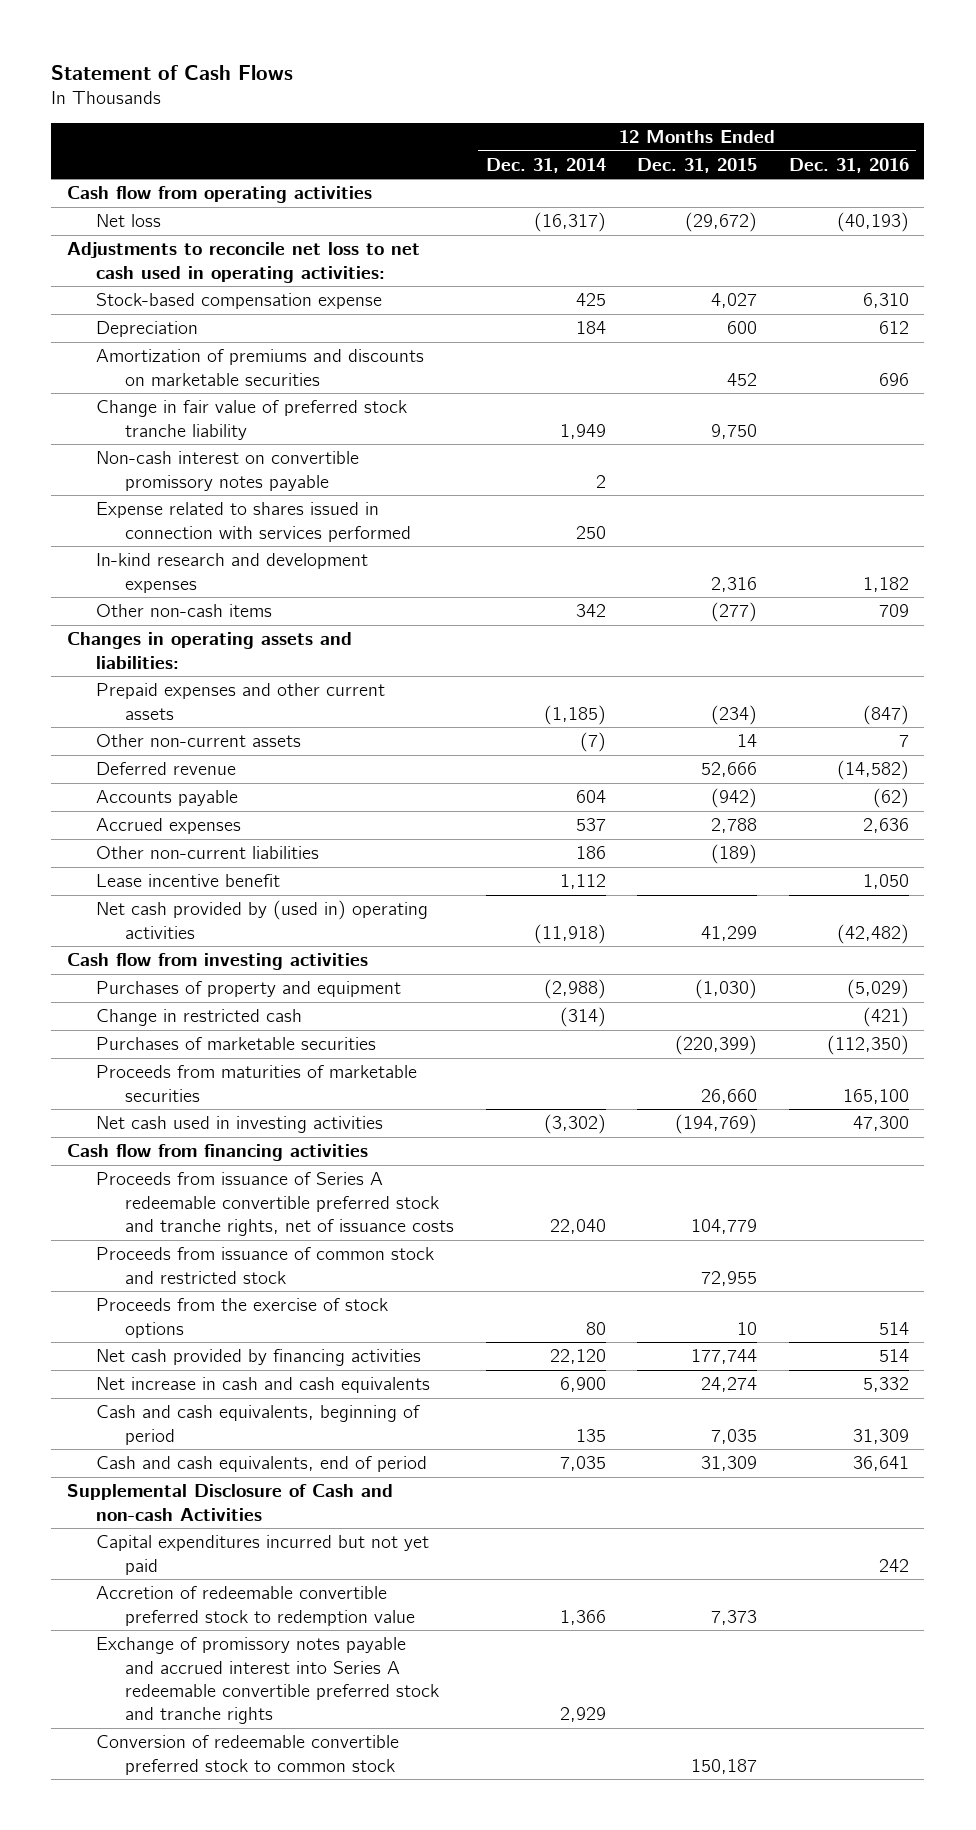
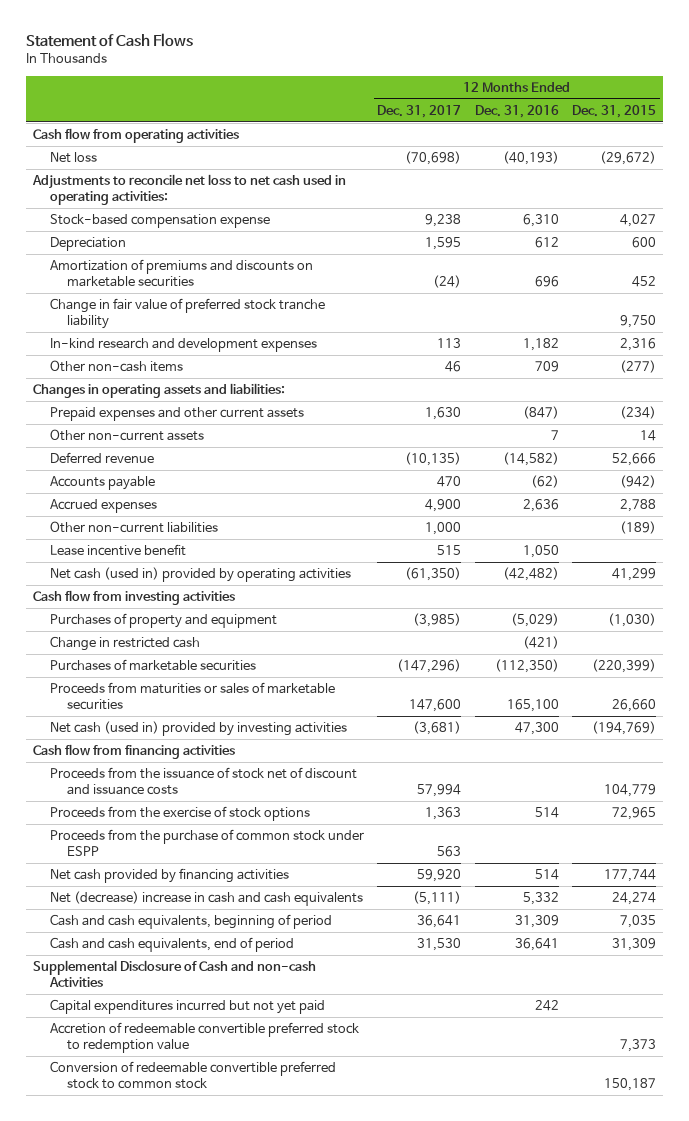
- | 12 Months Ended Dec. 31, 2014 | 12 Months Ended Dec. 31, 2015 | 12 Months Ended Dec. 31, 2016
+ | 12 Months Ended Dec. 31, 2017 | 12 Months Ended Dec. 31, 2016 | 12 Months Ended Dec. 31, 2015
- Non-cash interest on convertible promissory notes payable | 2 | |
- Expense related to shares issued in connection with services performed | 250 | |
- Net cash provided by (used in) operating activities | (11,918) | 41,299 | (42,482)
+ Net cash (used in) provided by operating activities | (61,350) | (42,482) | 41,299
- Proceeds from maturities of marketable securities | | 26,660 | 165,100
- Net cash used in investing activities | (3,302) | (194,769) | 47,300
+ Proceeds from maturities or sales of marketable securities | 147,600 | 165,100 | 26,660
+ Net cash (used in) provided by investing activities | (3,681) | 47,300 | (194,769)
- Proceeds from issuance of Series A redeemable convertible preferred stock and tranche rights, net of issuance costs | 22,040 | 104,779 |
- Proceeds from issuance of common stock and restricted stock | | 72,955 |
- Proceeds from the exercise of stock options | 80 | 10 | 514
+ Proceeds from the issuance of stock net of discount and issuance costs | 57,994 | | 104,779
+ Proceeds from the exercise of stock options | 1,363 | 514 | 72,965
+ Proceeds from the purchase of common stock under ESPP | 563 | |
- Net increase in cash and cash equivalents | 6,900 | 24,274 | 5,332
+ Net (decrease) increase in cash and cash equivalents | (5,111) | 5,332 | 24,274
- Exchange of promissory notes payable and accrued interest into Series A redeemable convertible preferred stock and tranche rights | 2,929 | |

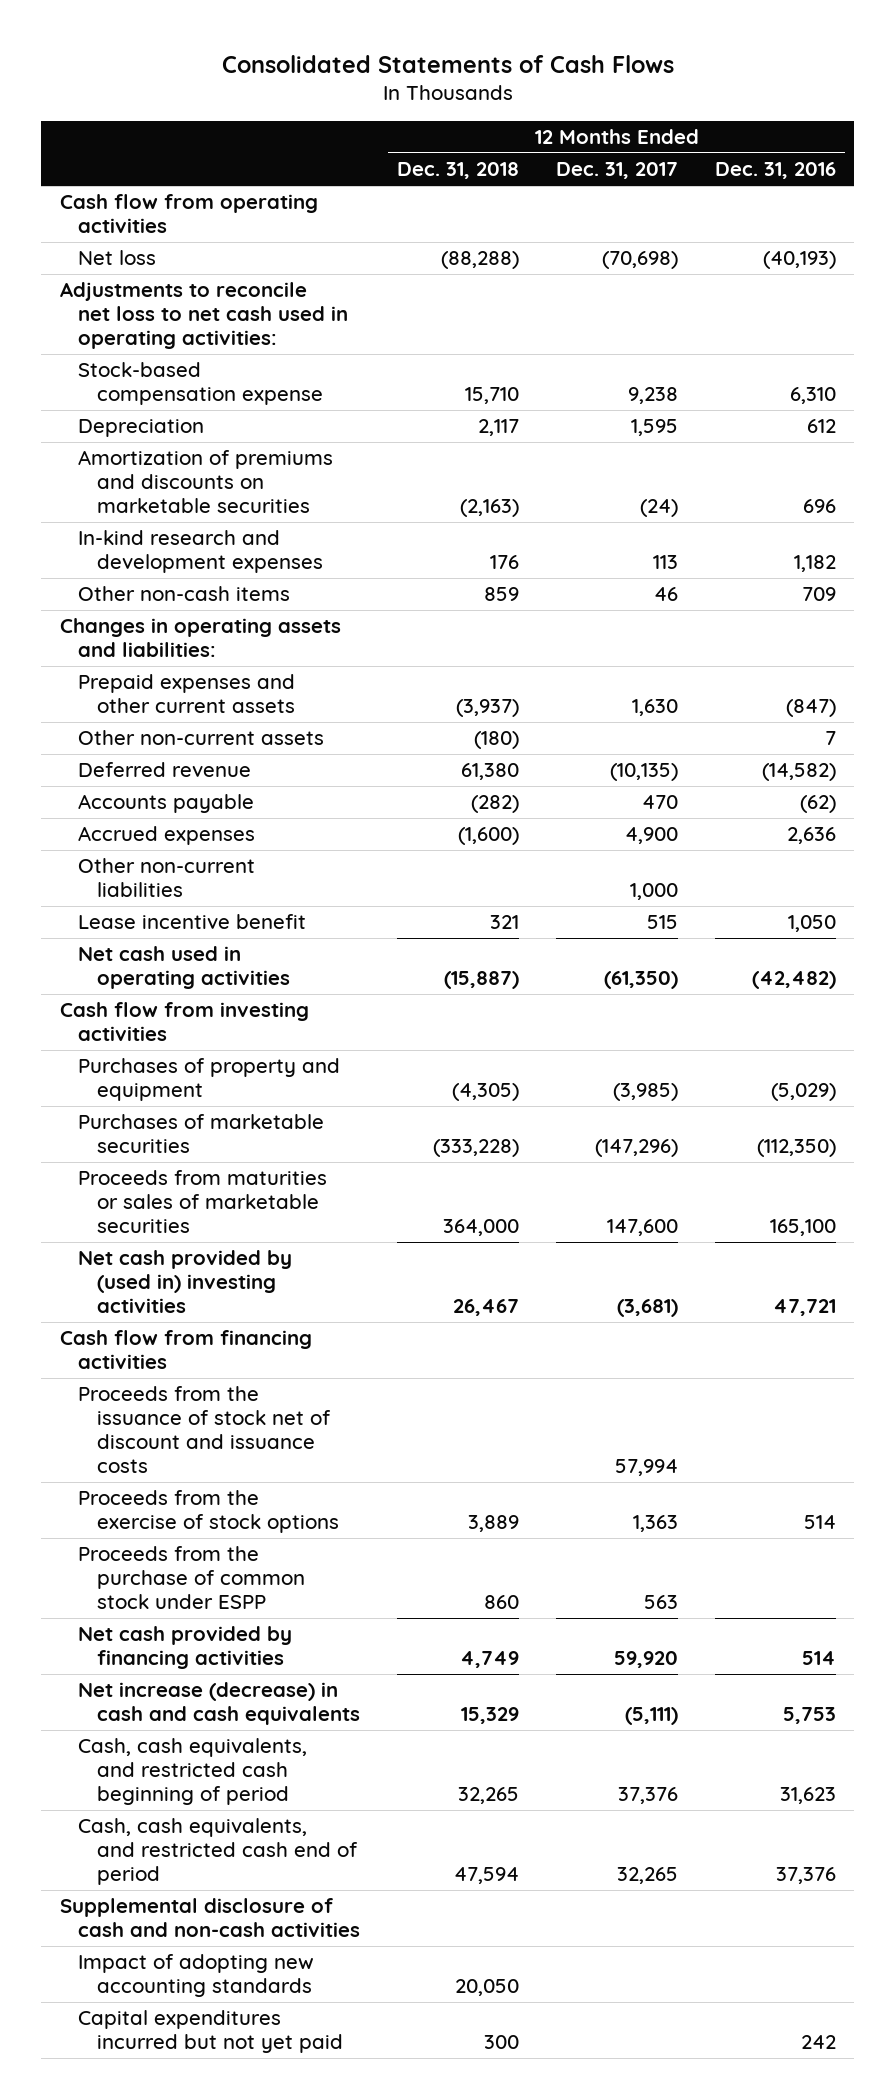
- Statement of Cash Flows
+ Consolidated Statements of Cash Flows
- | 12 Months Ended Dec. 31, 2017 | 12 Months Ended Dec. 31, 2016 | 12 Months Ended Dec. 31, 2015
+ | 12 Months Ended Dec. 31, 2018 | 12 Months Ended Dec. 31, 2017 | 12 Months Ended Dec. 31, 2016
- Change in fair value of preferred stock tranche liability | | | 9,750
- Net cash (used in) provided by operating activities | (61,350) | (42,482) | 41,299
+ Net cash used in operating activities | (15,887) | (61,350) | (42,482)
- Change in restricted cash | | (421) |
- Net cash (used in) provided by investing activities | (3,681) | 47,300 | (194,769)
+ Net cash provided by (used in) investing activities | 26,467 | (3,681) | 47,721
- Net (decrease) increase in cash and cash equivalents | (5,111) | 5,332 | 24,274
- Cash and cash equivalents, beginning of period | 36,641 | 31,309 | 7,035
- Cash and cash equivalents, end of period | 31,530 | 36,641 | 31,309
- Supplemental Disclosure of Cash and non-cash Activities
+ Net increase (decrease) in cash and cash equivalents | 15,329 | (5,111) | 5,753
+ Cash, cash equivalents, and restricted cash beginning of period | 32,265 | 37,376 | 31,623
+ Cash, cash equivalents, and restricted cash end of period | 47,594 | 32,265 | 37,376
+ Supplemental disclosure of cash and non-cash activities
+ Impact of adopting new accounting standards | 20,050 | |
- Accretion of redeemable convertible preferred stock to redemption value | | | 7,373
- Conversion of redeemable convertible preferred stock to common stock | | | 150,187

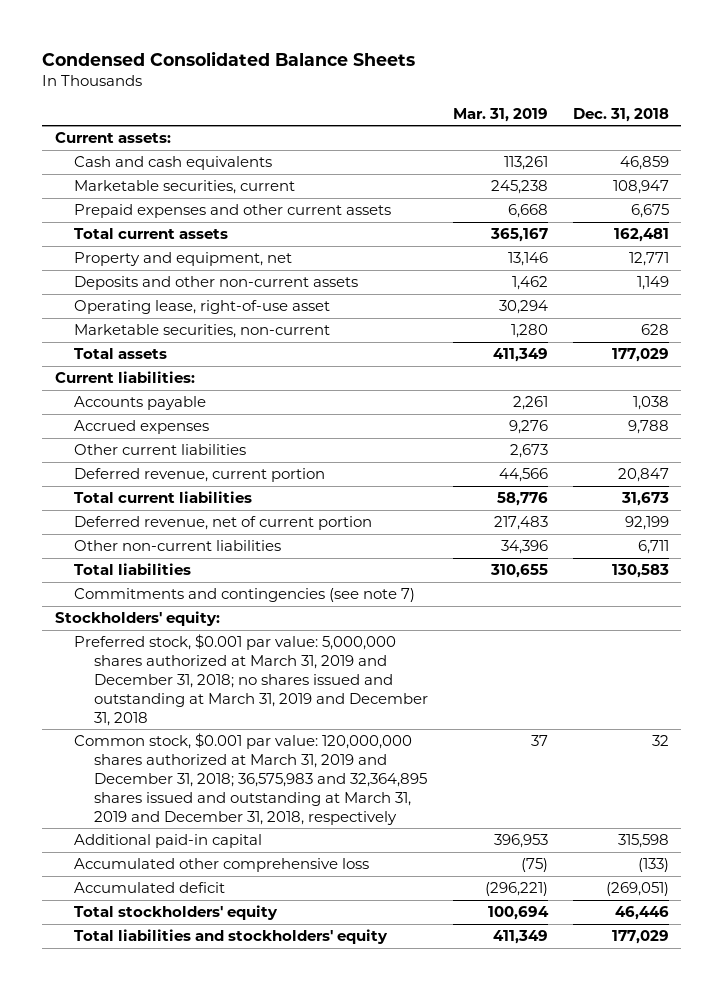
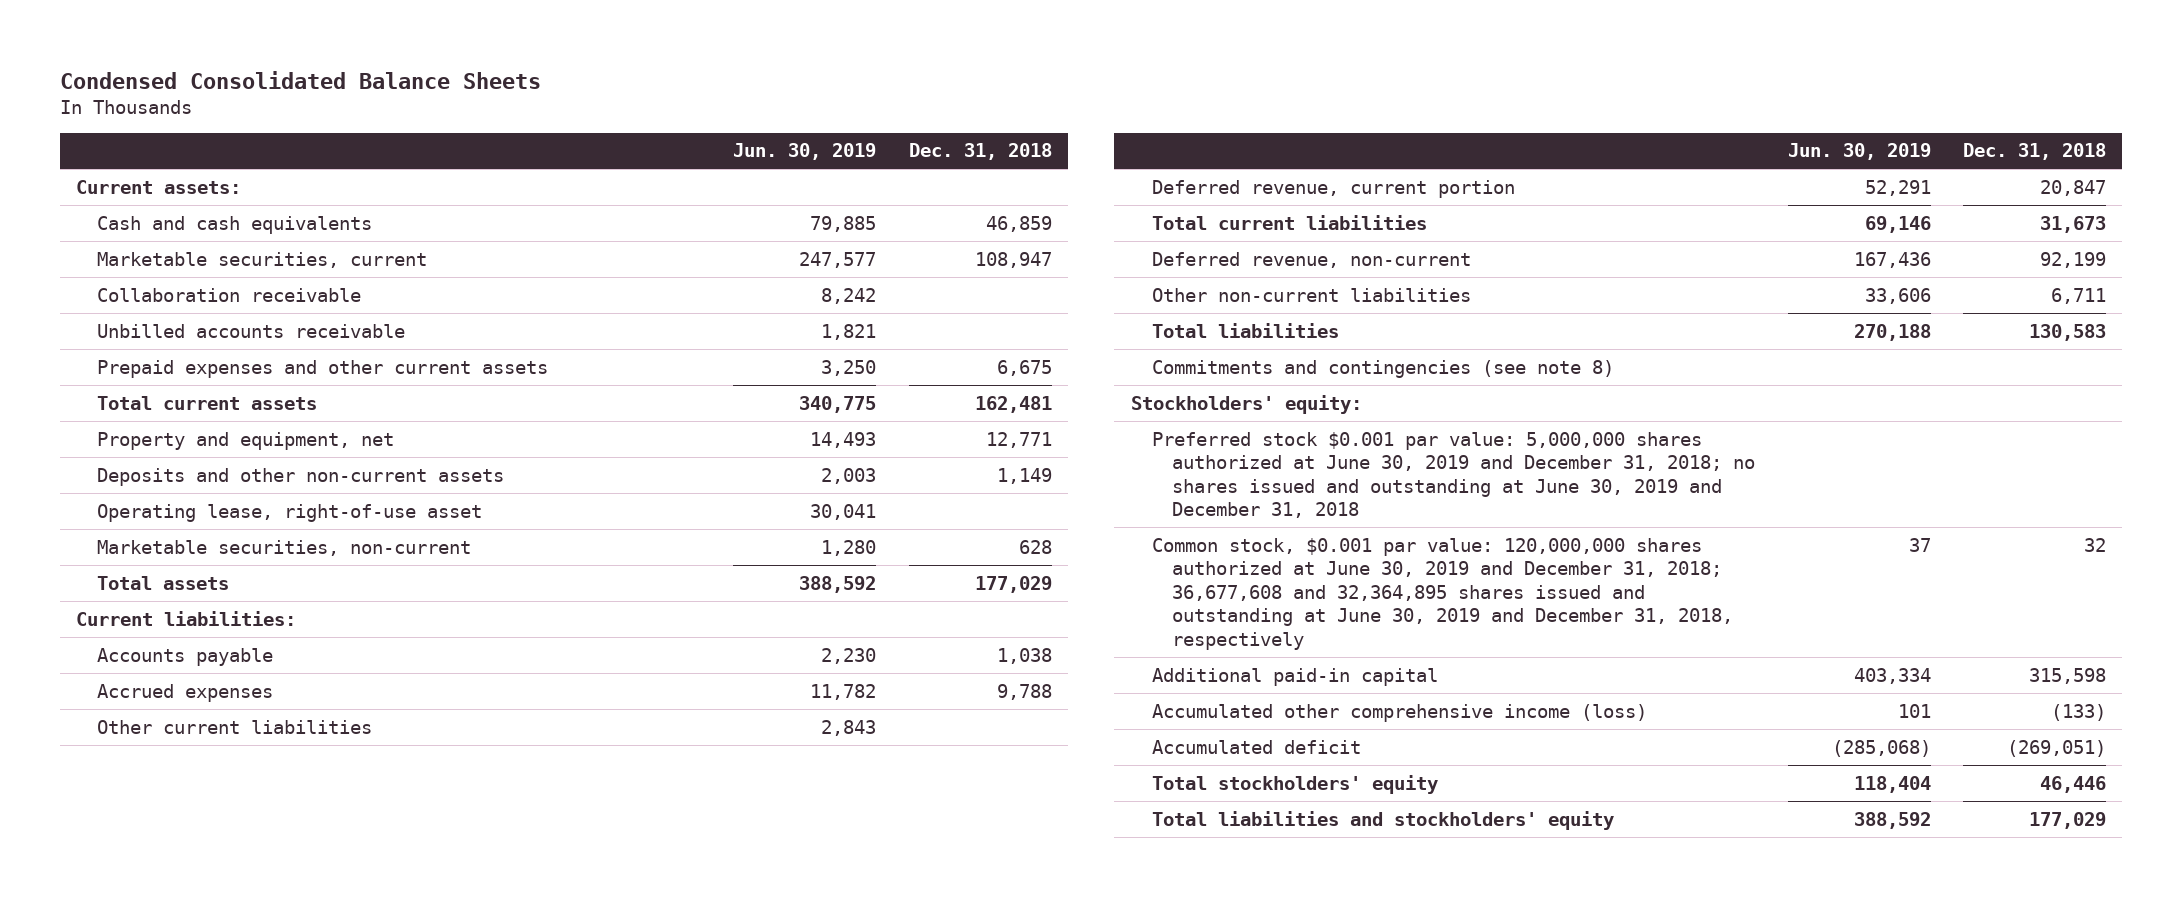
- | Mar. 31, 2019 | Dec. 31, 2018
+ | Jun. 30, 2019 | Dec. 31, 2018
+ Collaboration receivable | 8,242 |
+ Unbilled accounts receivable | 1,821 |
- Deferred revenue, net of current portion | 217,483 | 92,199
+ Deferred revenue, non-current | 167,436 | 92,199
- Commitments and contingencies (see note 7)
+ Commitments and contingencies (see note 8)
- Preferred stock, $0.001 par value: 5,000,000 shares authorized at March 31, 2019 and December 31, 2018; no shares issued and outstanding at March 31, 2019 and December 31, 2018
- Common stock, $0.001 par value: 120,000,000 shares authorized at March 31, 2019 and December 31, 2018; 36,575,983 and 32,364,895 shares issued and outstanding at March 31, 2019 and December 31, 2018, respectively | 37 | 32
+ Preferred stock $0.001 par value: 5,000,000 shares authorized at June 30, 2019 and December 31, 2018; no shares issued and outstanding at June 30, 2019 and December 31, 2018
+ Common stock, $0.001 par value: 120,000,000 shares authorized at June 30, 2019 and December 31, 2018; 36,677,608 and 32,364,895 shares issued and outstanding at June 30, 2019 and December 31, 2018, respectively | 37 | 32
- Accumulated other comprehensive loss | (75) | (133)
+ Accumulated other comprehensive income (loss) | 101 | (133)

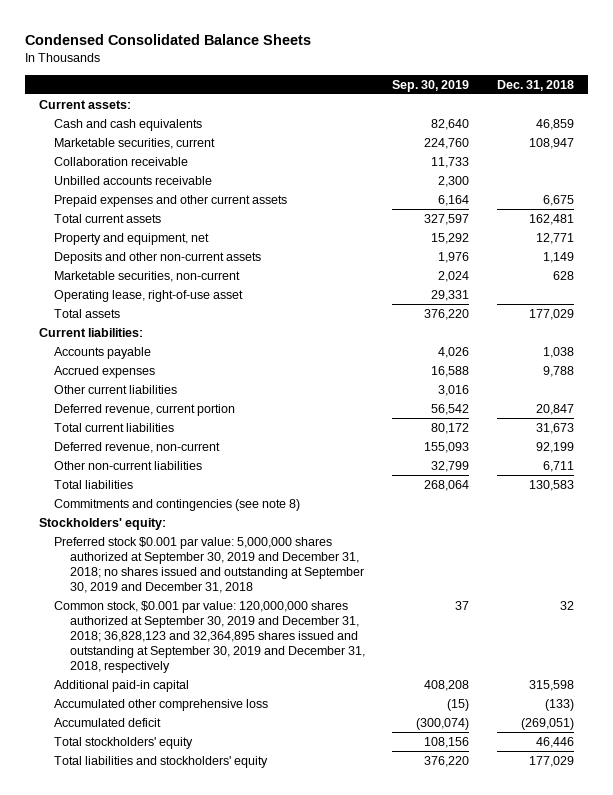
- | Jun. 30, 2019 | Dec. 31, 2018
+ | Sep. 30, 2019 | Dec. 31, 2018
moved down: Operating lease, right-of-use asset | 29,331 |
- Preferred stock $0.001 par value: 5,000,000 shares authorized at June 30, 2019 and December 31, 2018; no shares issued and outstanding at June 30, 2019 and December 31, 2018
- Common stock, $0.001 par value: 120,000,000 shares authorized at June 30, 2019 and December 31, 2018; 36,677,608 and 32,364,895 shares issued and outstanding at June 30, 2019 and December 31, 2018, respectively | 37 | 32
+ Preferred stock $0.001 par value: 5,000,000 shares authorized at September 30, 2019 and December 31, 2018; no shares issued and outstanding at September 30, 2019 and December 31, 2018
+ Common stock, $0.001 par value: 120,000,000 shares authorized at September 30, 2019 and December 31, 2018; 36,828,123 and 32,364,895 shares issued and outstanding at September 30, 2019 and December 31, 2018, respectively | 37 | 32
- Accumulated other comprehensive income (loss) | 101 | (133)
+ Accumulated other comprehensive loss | (15) | (133)

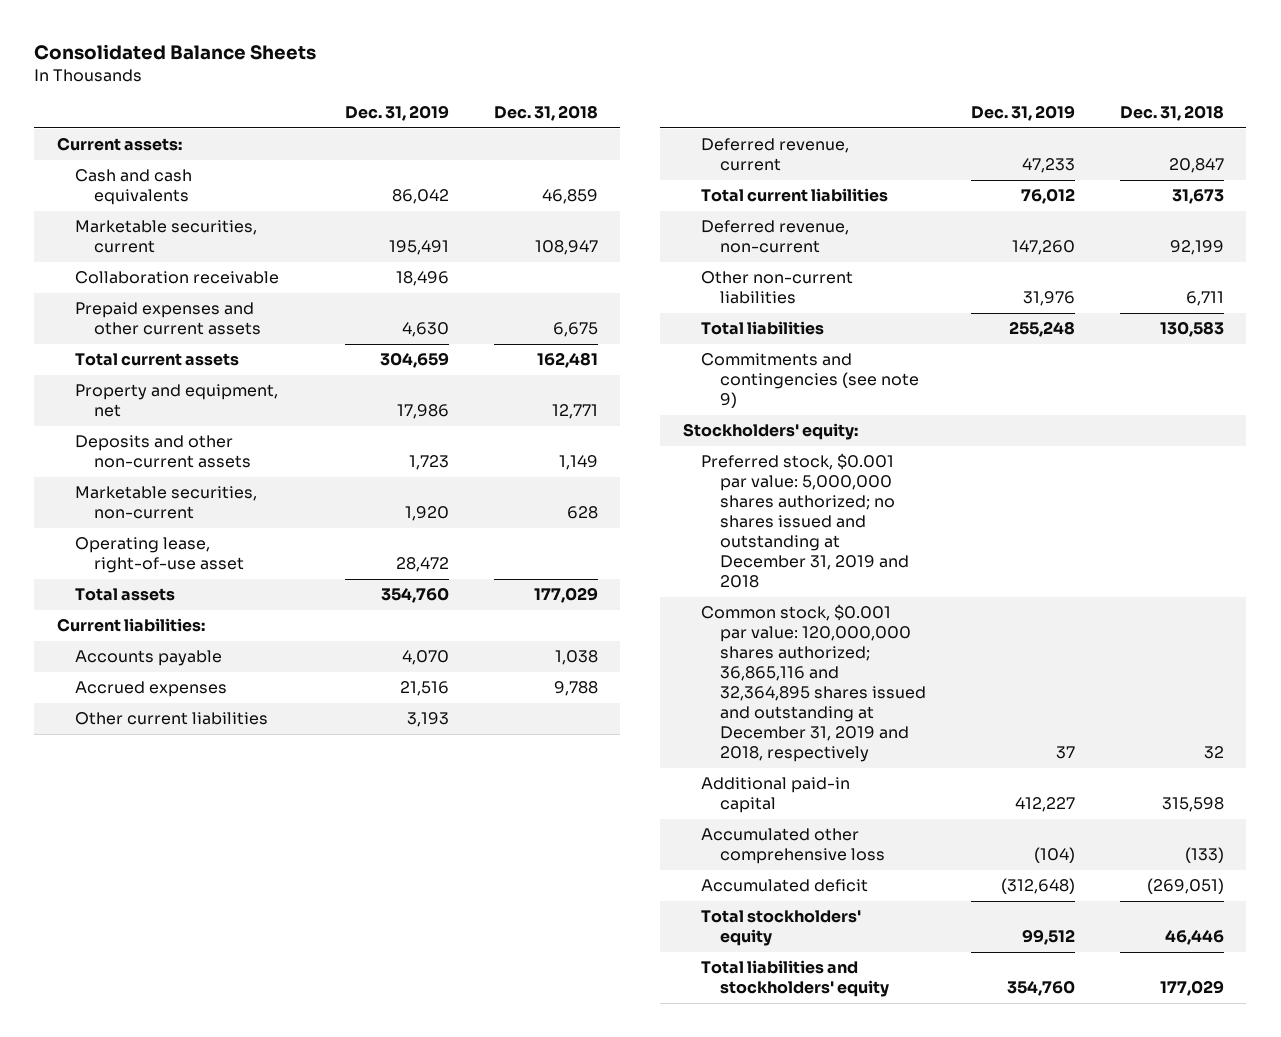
- Condensed Consolidated Balance Sheets
+ Consolidated Balance Sheets
- | Sep. 30, 2019 | Dec. 31, 2018
+ | Dec. 31, 2019 | Dec. 31, 2018
- Unbilled accounts receivable | 2,300 |
- Deferred revenue, current portion | 56,542 | 20,847
+ Deferred revenue, current | 47,233 | 20,847
- Commitments and contingencies (see note 8)
+ Commitments and contingencies (see note 9)
- Preferred stock $0.001 par value: 5,000,000 shares authorized at September 30, 2019 and December 31, 2018; no shares issued and outstanding at September 30, 2019 and December 31, 2018
- Common stock, $0.001 par value: 120,000,000 shares authorized at September 30, 2019 and December 31, 2018; 36,828,123 and 32,364,895 shares issued and outstanding at September 30, 2019 and December 31, 2018, respectively | 37 | 32
+ Preferred stock, $0.001 par value: 5,000,000 shares authorized; no shares issued and outstanding at December 31, 2019 and 2018
+ Common stock, $0.001 par value: 120,000,000 shares authorized; 36,865,116 and 32,364,895 shares issued and outstanding at December 31, 2019 and 2018, respectively | 37 | 32

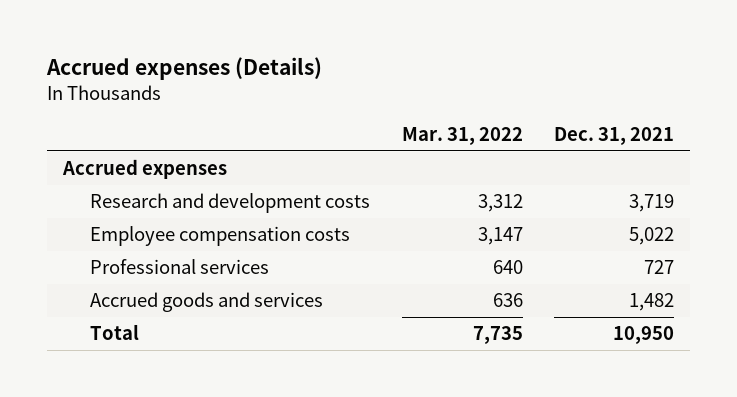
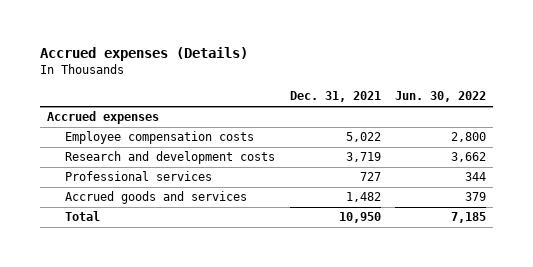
- | Mar. 31, 2022 | Dec. 31, 2021
+ | Dec. 31, 2021 | Jun. 30, 2022
moved down: Research and development costs | 3,719 | 3,662

